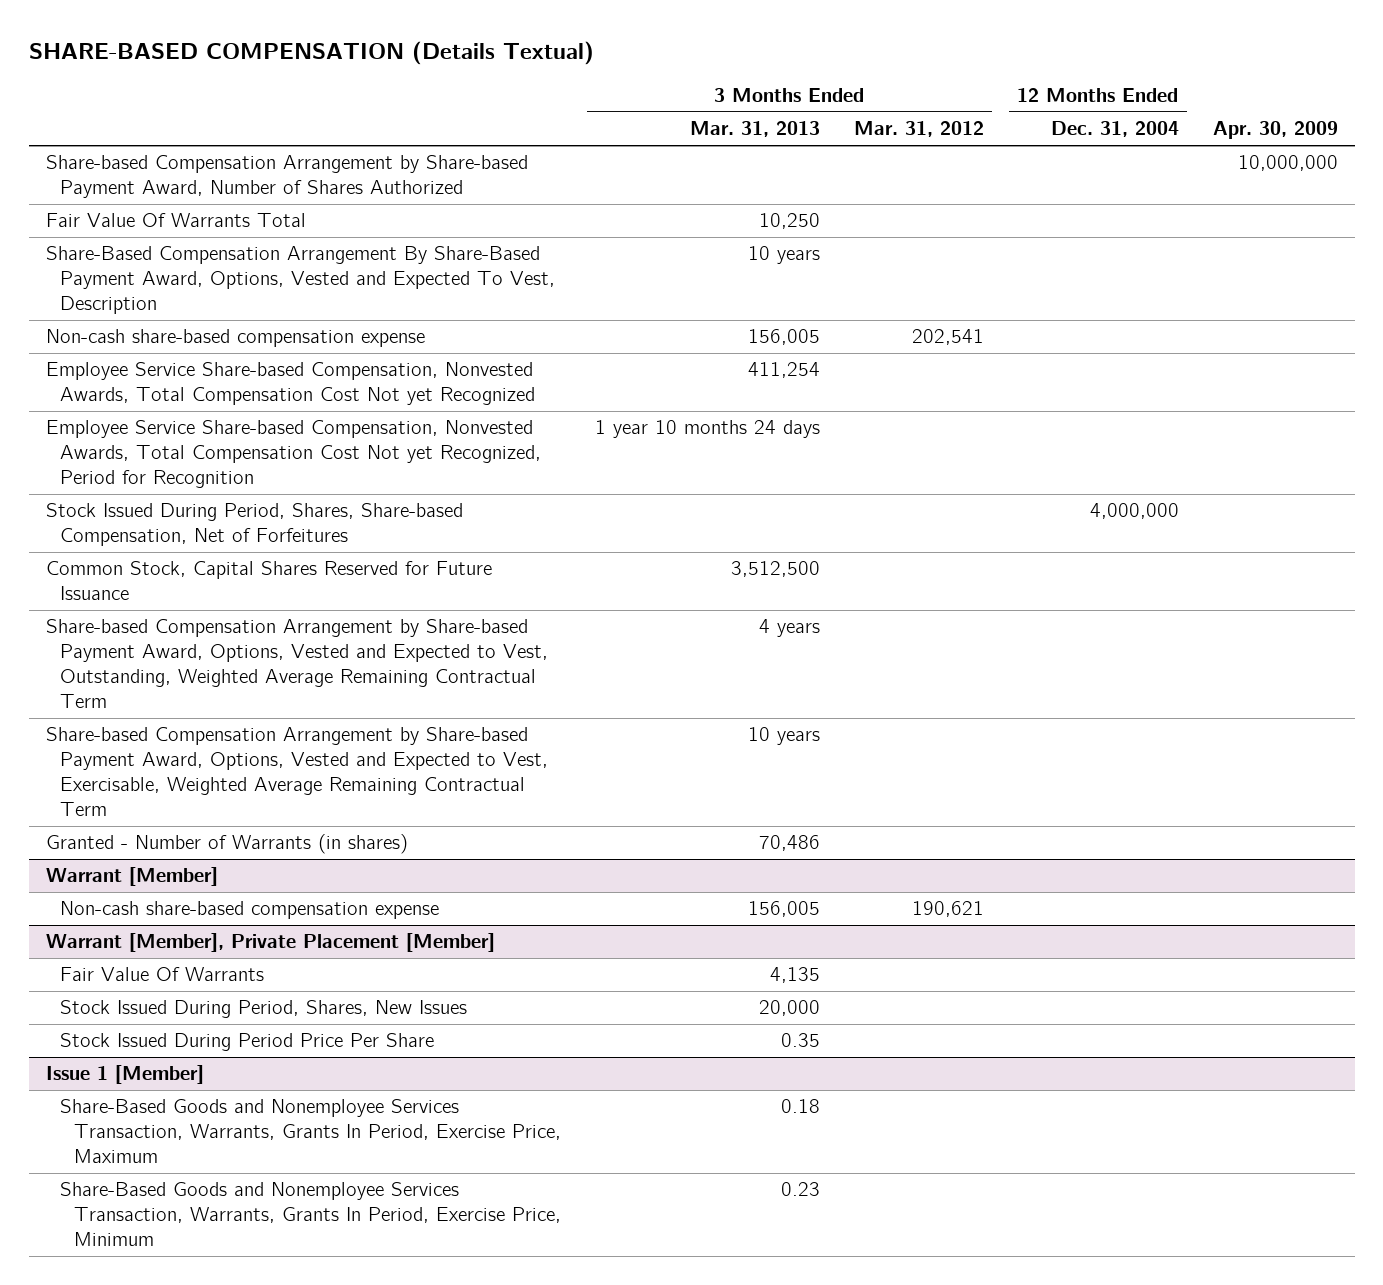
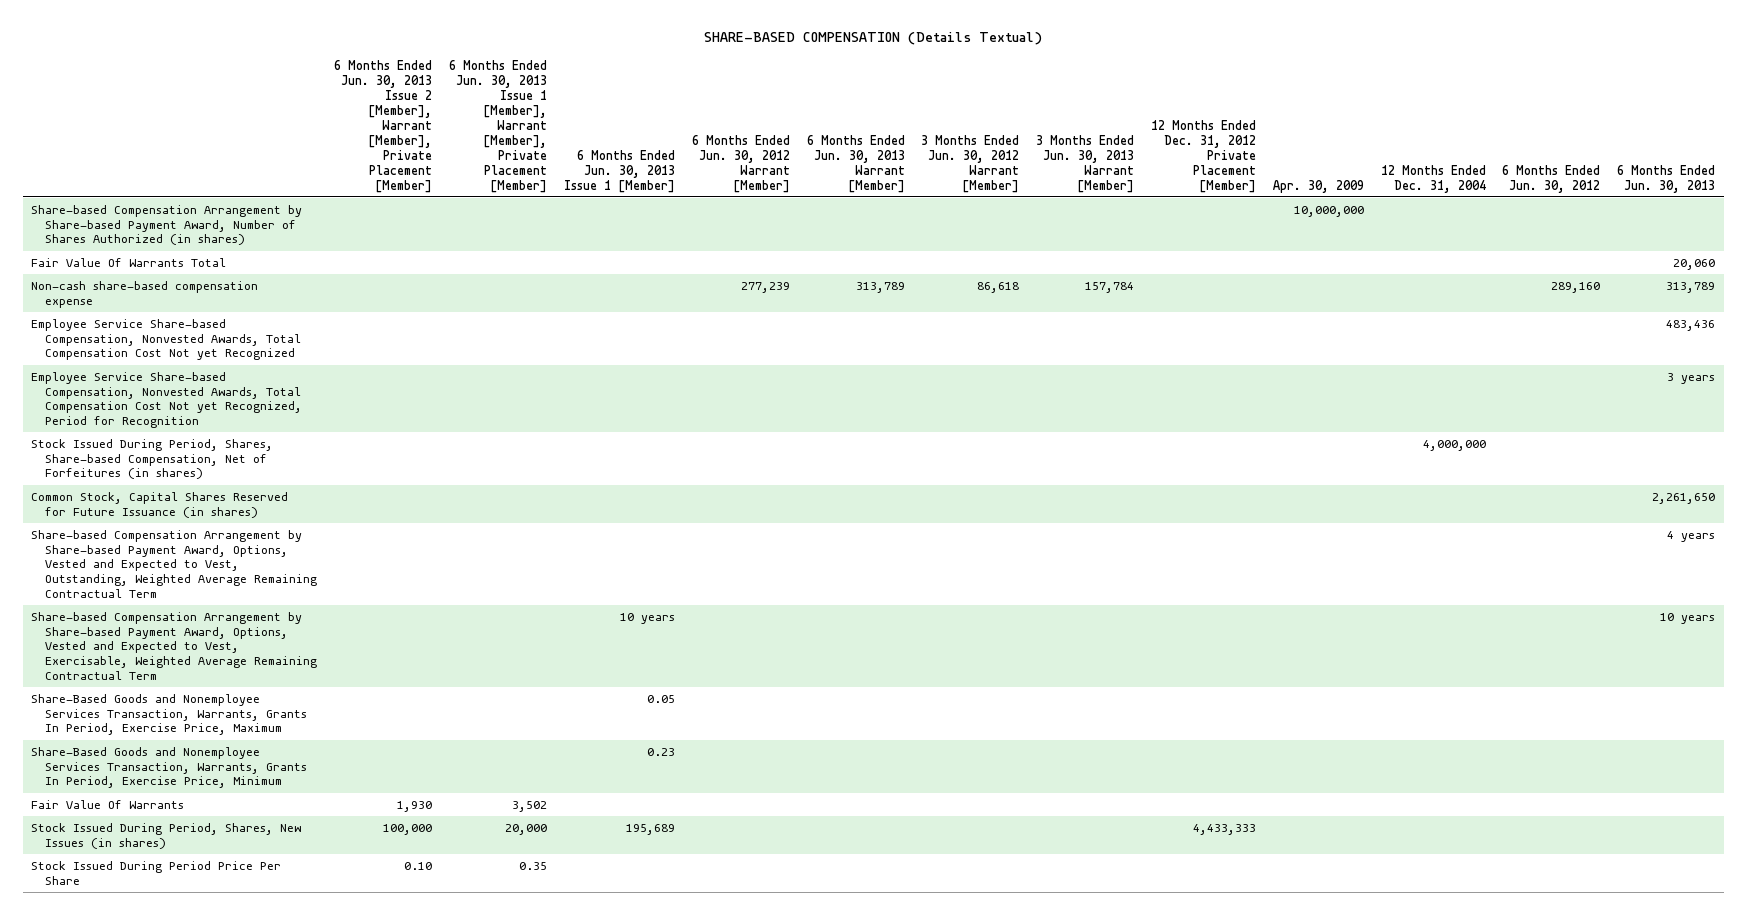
- | 3 Months Ended Mar. 31, 2013 | 3 Months Ended Mar. 31, 2012 | 12 Months Ended Dec. 31, 2004 | Apr. 30, 2009
+ | 6 Months Ended Jun. 30, 2013 Issue 2 [Member], Warrant [Member], Private Placement [Member] | 6 Months Ended Jun. 30, 2013 Issue 1 [Member], Warrant [Member], Private Placement [Member] | 6 Months Ended Jun. 30, 2013 Issue 1 [Member] | 6 Months Ended Jun. 30, 2012 Warrant [Member] | 6 Months Ended Jun. 30, 2013 Warrant [Member] | 3 Months Ended Jun. 30, 2012 Warrant [Member] | 3 Months Ended Jun. 30, 2013 Warrant [Member] | 12 Months Ended Dec. 31, 2012 Private Placement [Member] | Apr. 30, 2009 | 12 Months Ended Dec. 31, 2004 | 6 Months Ended Jun. 30, 2012 | 6 Months Ended Jun. 30, 2013
- Share-based Compensation Arrangement by Share-based Payment Award, Number of Shares Authorized | | | | 10,000,000
+ Share-based Compensation Arrangement by Share-based Payment Award, Number of Shares Authorized (in shares) | | | | | | | | | 10,000,000 | | |
- Share-Based Compensation Arrangement By Share-Based Payment Award, Options, Vested and Expected To Vest, Description | 10 years | | |
- Stock Issued During Period, Shares, Share-based Compensation, Net of Forfeitures | | | 4,000,000 |
- Common Stock, Capital Shares Reserved for Future Issuance | 3,512,500 | | |
+ Stock Issued During Period, Shares, Share-based Compensation, Net of Forfeitures (in shares) | | | | | | | | | | 4,000,000 | |
+ Common Stock, Capital Shares Reserved for Future Issuance (in shares) | | | | | | | | | | | | 2,261,650
- Granted - Number of Warrants (in shares) | 70,486 | | |
- Warrant [Member]
- Non-cash share-based compensation expense | 156,005 | 190,621 | |
- Warrant [Member], Private Placement [Member]
- Fair Value Of Warrants | 4,135 | | |
- Stock Issued During Period, Shares, New Issues | 20,000 | | |
- Stock Issued During Period Price Per Share | 0.35 | | |
- Issue 1 [Member]
- Share-Based Goods and Nonemployee Services Transaction, Warrants, Grants In Period, Exercise Price, Maximum | 0.18 | | |
- Share-Based Goods and Nonemployee Services Transaction, Warrants, Grants In Period, Exercise Price, Minimum | 0.23 | | |
+ Share-Based Goods and Nonemployee Services Transaction, Warrants, Grants In Period, Exercise Price, Maximum | | | 0.05 | | | | | | | | |
+ Share-Based Goods and Nonemployee Services Transaction, Warrants, Grants In Period, Exercise Price, Minimum | | | 0.23 | | | | | | | | |
+ Fair Value Of Warrants | 1,930 | 3,502 | | | | | | | | | |
+ Stock Issued During Period, Shares, New Issues (in shares) | 100,000 | 20,000 | 195,689 | | | | | 4,433,333 | | | |
+ Stock Issued During Period Price Per Share | 0.10 | 0.35 | | | | | | | | | |

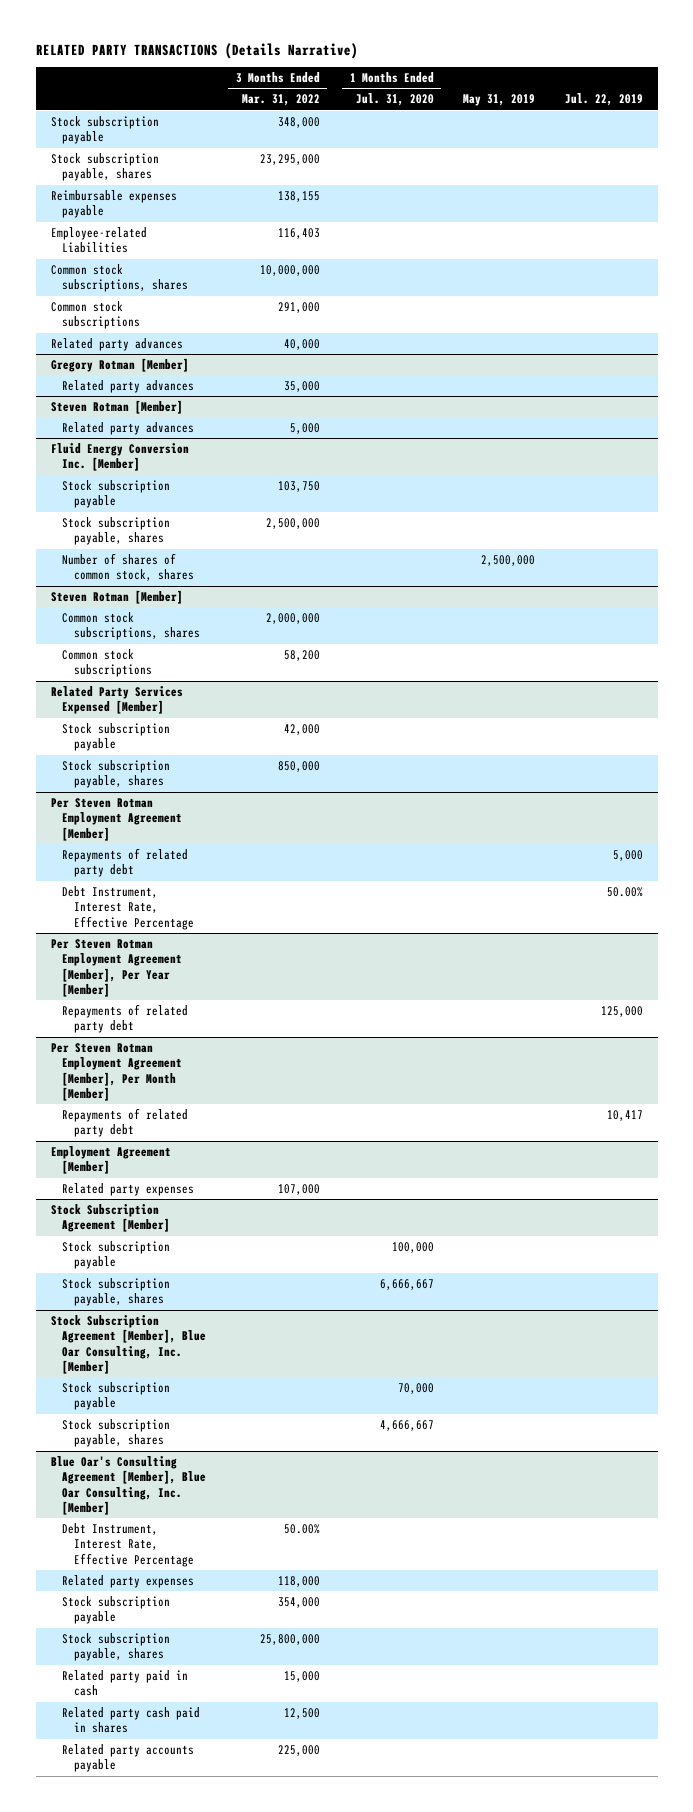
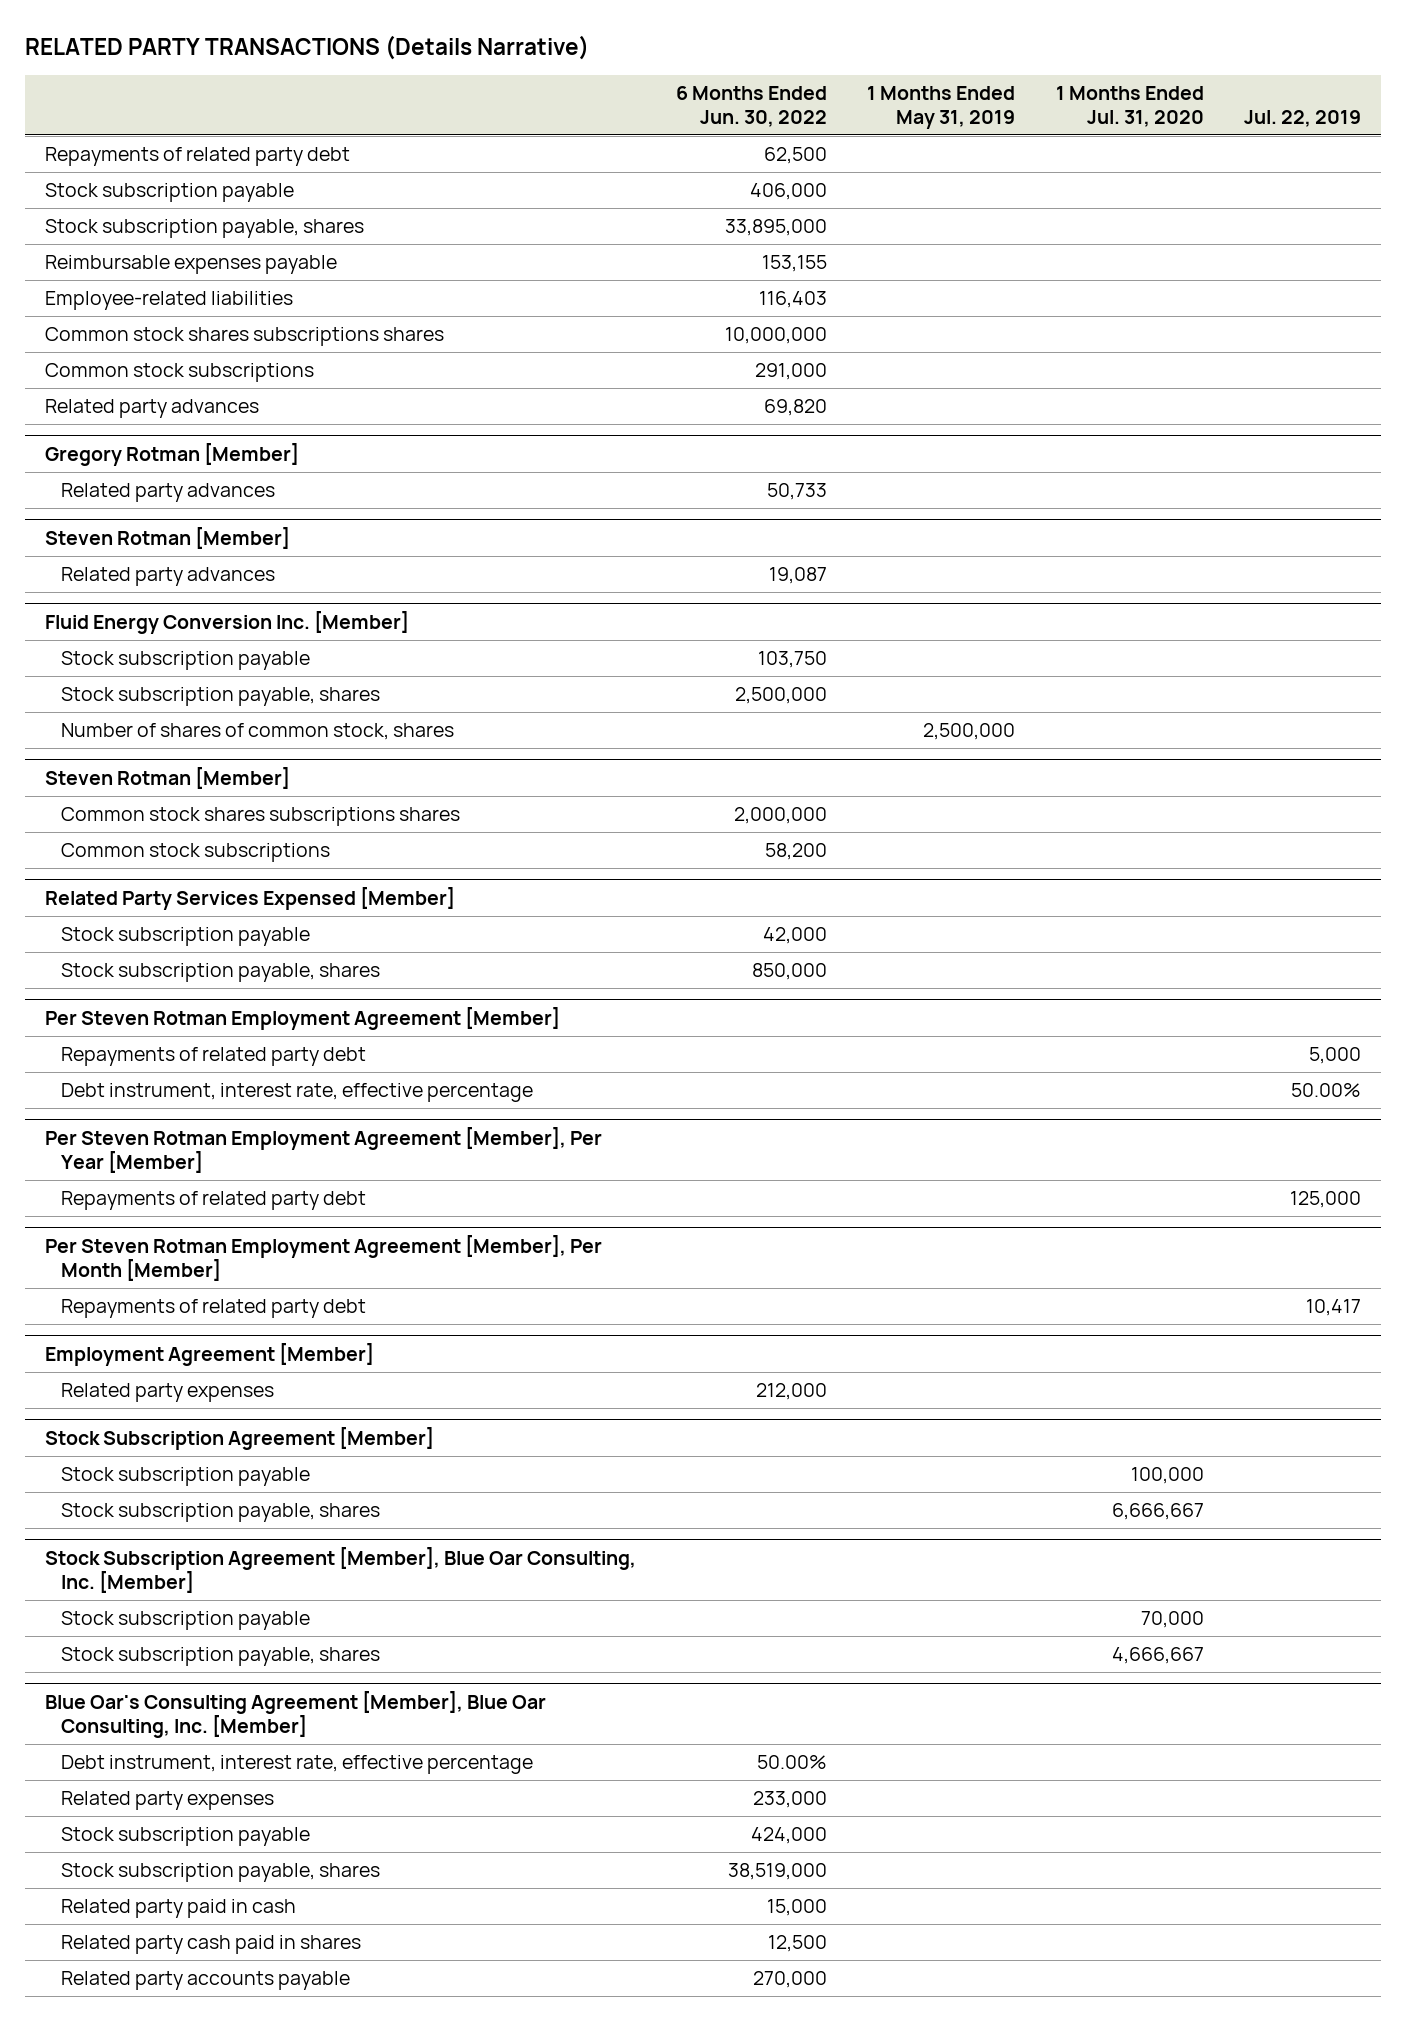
- | 3 Months Ended Mar. 31, 2022 | 1 Months Ended Jul. 31, 2020 | May 31, 2019 | Jul. 22, 2019
+ | 6 Months Ended Jun. 30, 2022 | 1 Months Ended May 31, 2019 | 1 Months Ended Jul. 31, 2020 | Jul. 22, 2019
+ Repayments of related party debt | 62,500 | | |
- Employee-related Liabilities | 116,403 | | |
- Common stock subscriptions, shares | 10,000,000 | | |
+ Employee-related liabilities | 116,403 | | |
+ Common stock shares subscriptions shares | 10,000,000 | | |
@ Steven Rotman [Member]
- Common stock subscriptions, shares | 2,000,000 | | |
+ Common stock shares subscriptions shares | 2,000,000 | | |
@ Per Steven Rotman Employment Agreement [Member]
- Debt Instrument, Interest Rate, Effective Percentage | | | | 50.00%
+ Debt instrument, interest rate, effective percentage | | | | 50.00%
@ Blue Oar's Consulting Agreement [Member], Blue Oar Consulting, Inc. [Member]
- Debt Instrument, Interest Rate, Effective Percentage | 50.00% | | |
+ Debt instrument, interest rate, effective percentage | 50.00% | | |

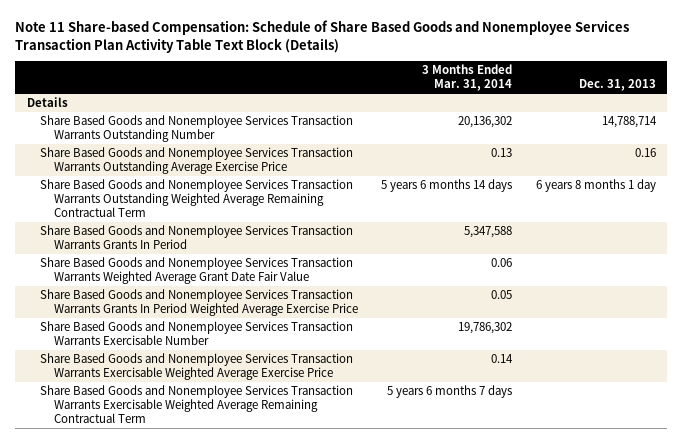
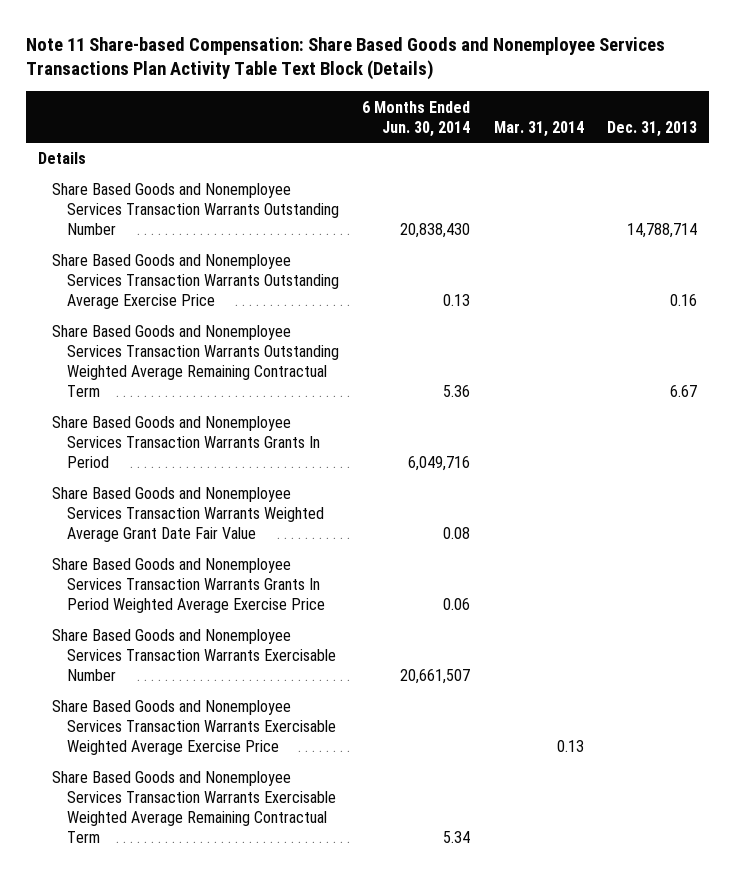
- Note 11 Share-based Compensation: Schedule of Share Based Goods and Nonemployee Services Transaction Plan Activity Table Text Block (Details)
+ Note 11 Share-based Compensation: Share Based Goods and Nonemployee Services Transactions Plan Activity Table Text Block (Details)
- | 3 Months Ended Mar. 31, 2014 | Dec. 31, 2013
+ | 6 Months Ended Jun. 30, 2014 | Mar. 31, 2014 | Dec. 31, 2013
- Share Based Goods and Nonemployee Services Transaction Warrants Outstanding Weighted Average Remaining Contractual Term | 5 years 6 months 14 days | 6 years 8 months 1 day
+ Share Based Goods and Nonemployee Services Transaction Warrants Outstanding Weighted Average Remaining Contractual Term | 5.36 | | 6.67

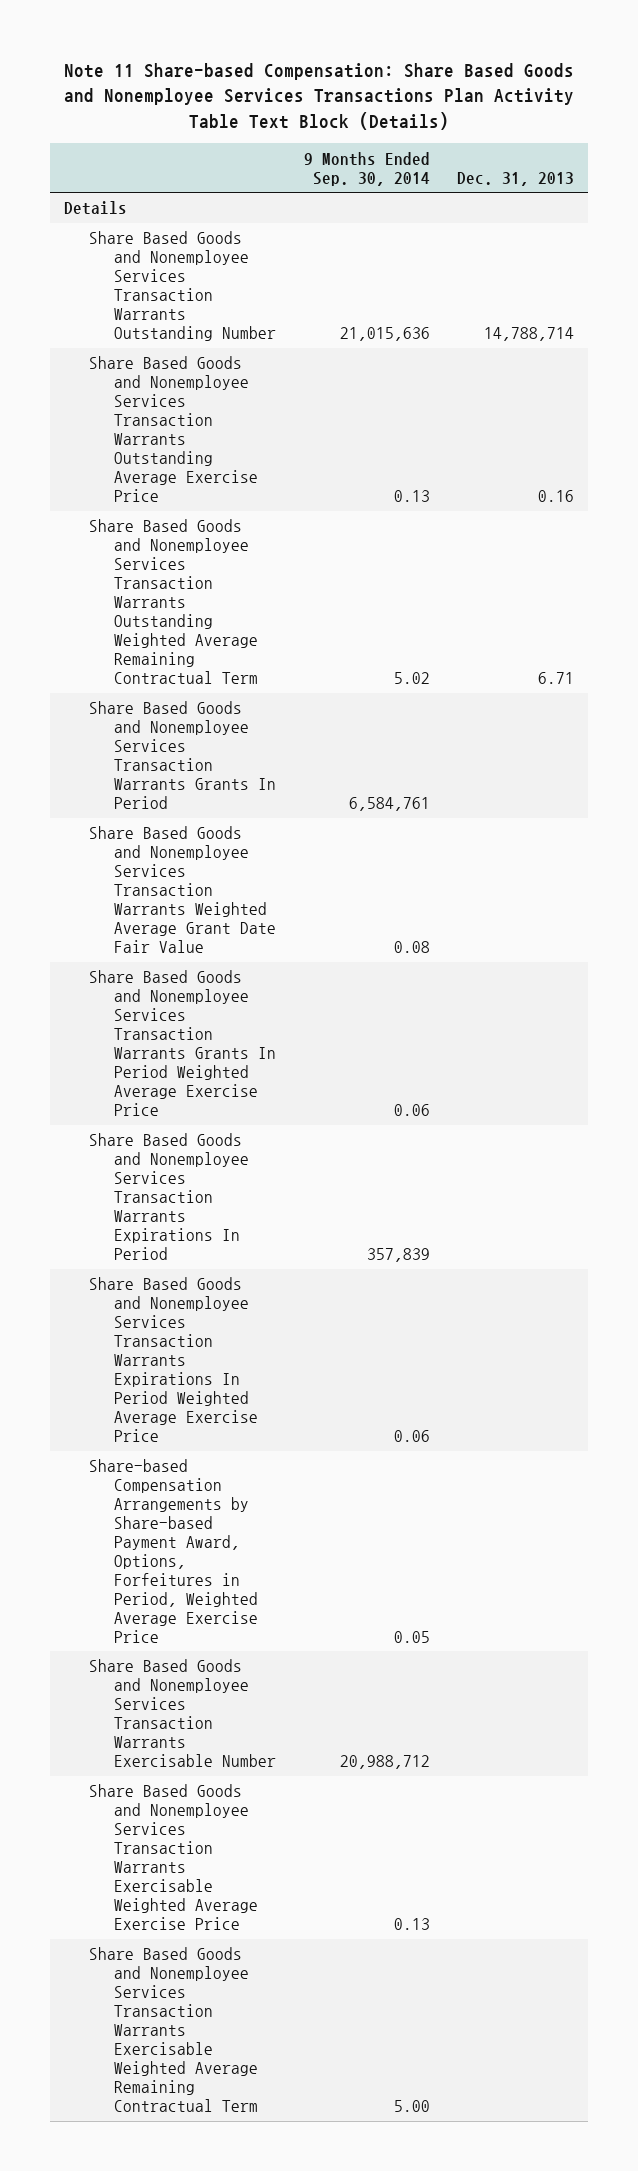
- | 6 Months Ended Jun. 30, 2014 | Mar. 31, 2014 | Dec. 31, 2013
+ | 9 Months Ended Sep. 30, 2014 | Dec. 31, 2013
- Share Based Goods and Nonemployee Services Transaction Warrants Outstanding Weighted Average Remaining Contractual Term | 5.36 | | 6.67
+ Share Based Goods and Nonemployee Services Transaction Warrants Outstanding Weighted Average Remaining Contractual Term | 5.02 | 6.71
+ Share Based Goods and Nonemployee Services Transaction Warrants Expirations In Period | 357,839 |
+ Share Based Goods and Nonemployee Services Transaction Warrants Expirations In Period Weighted Average Exercise Price | 0.06 |
+ Share-based Compensation Arrangements by Share-based Payment Award, Options, Forfeitures in Period, Weighted Average Exercise Price | 0.05 |

